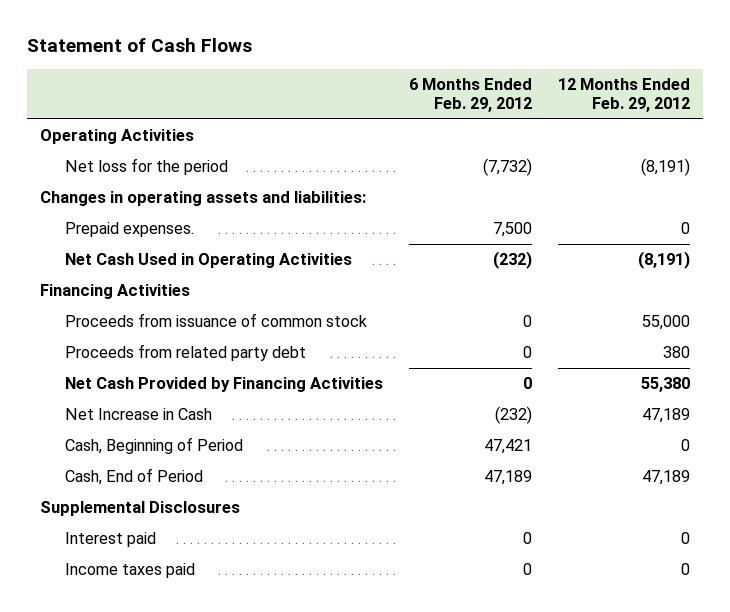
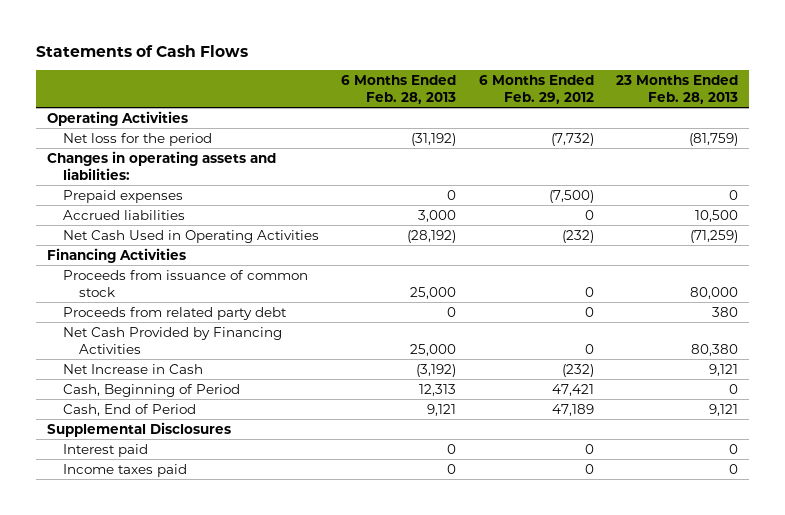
- Statement of Cash Flows
+ Statements of Cash Flows
- | 6 Months Ended Feb. 29, 2012 | 12 Months Ended Feb. 29, 2012
+ | 6 Months Ended Feb. 28, 2013 | 6 Months Ended Feb. 29, 2012 | 23 Months Ended Feb. 28, 2013
- Prepaid expenses. | 7,500 | 0
+ Prepaid expenses | 0 | (7,500) | 0
+ Accrued liabilities | 3,000 | 0 | 10,500

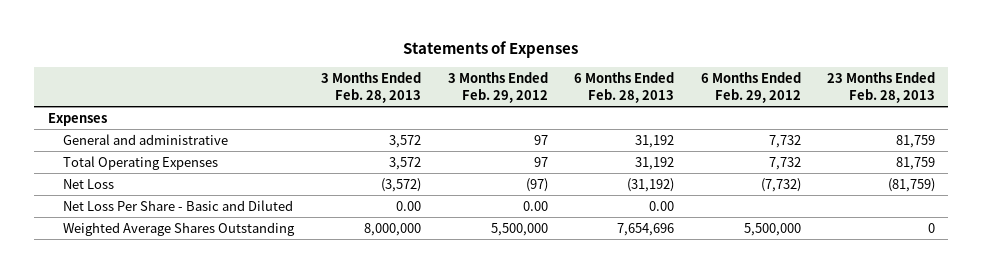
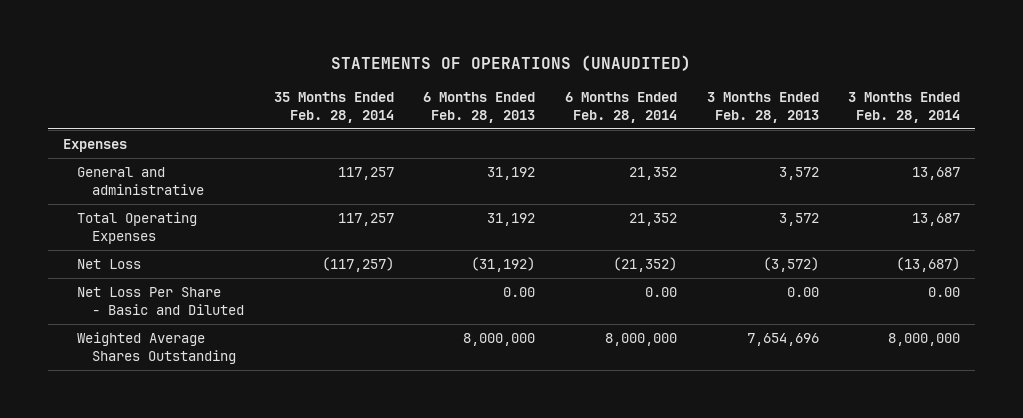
- Statements of Expenses
+ STATEMENTS OF OPERATIONS (UNAUDITED)
- | 3 Months Ended Feb. 28, 2013 | 3 Months Ended Feb. 29, 2012 | 6 Months Ended Feb. 28, 2013 | 6 Months Ended Feb. 29, 2012 | 23 Months Ended Feb. 28, 2013
+ | 35 Months Ended Feb. 28, 2014 | 6 Months Ended Feb. 28, 2013 | 6 Months Ended Feb. 28, 2014 | 3 Months Ended Feb. 28, 2013 | 3 Months Ended Feb. 28, 2014
- Weighted Average Shares Outstanding | 8,000,000 | 5,500,000 | 7,654,696 | 5,500,000 | 0
+ Weighted Average Shares Outstanding | | 8,000,000 | 8,000,000 | 7,654,696 | 8,000,000

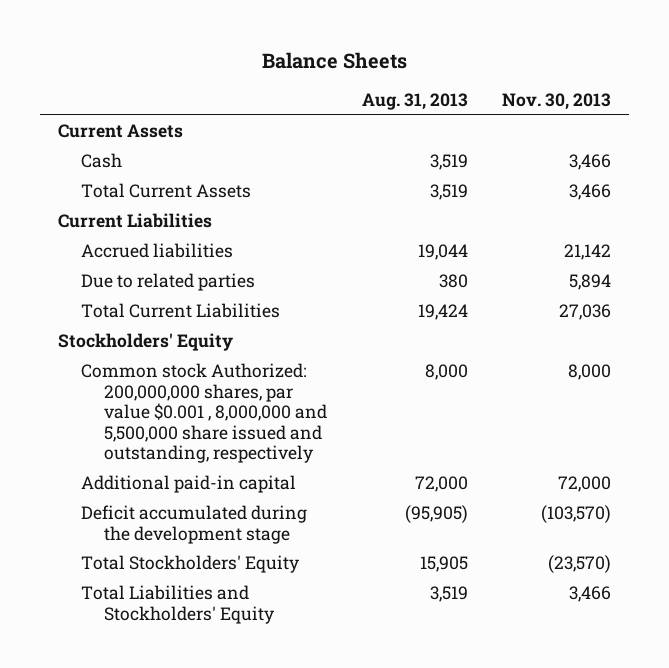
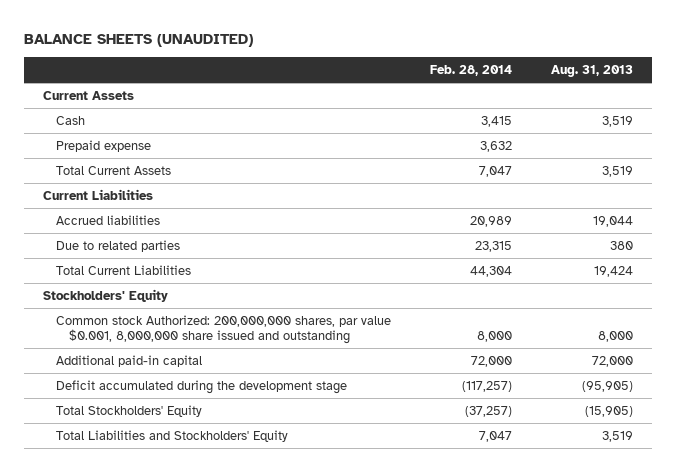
- Balance Sheets
+ BALANCE SHEETS (UNAUDITED)
- | Aug. 31, 2013 | Nov. 30, 2013
+ | Feb. 28, 2014 | Aug. 31, 2013
+ Prepaid expense | 3,632 |
- Common stock Authorized: 200,000,000 shares, par value $0.001 , 8,000,000 and 5,500,000 share issued and outstanding, respectively | 8,000 | 8,000
+ Common stock Authorized: 200,000,000 shares, par value $0.001, 8,000,000 share issued and outstanding | 8,000 | 8,000
- Total Stockholders' Equity | 15,905 | (23,570)
+ Total Stockholders' Equity | (37,257) | (15,905)

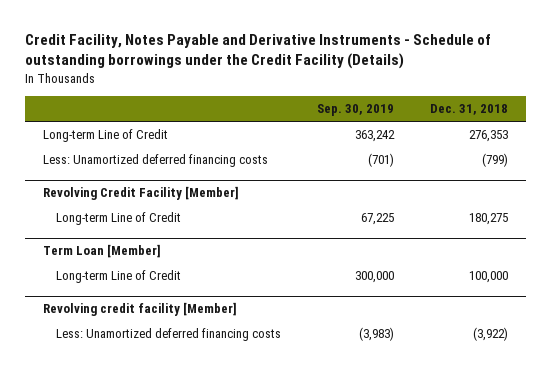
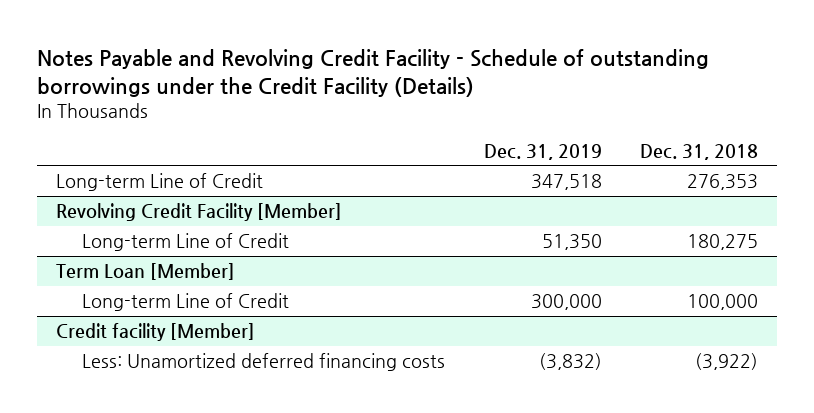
- Credit Facility, Notes Payable and Derivative Instruments - Schedule of outstanding borrowings under the Credit Facility (Details)
+ Notes Payable and Revolving Credit Facility - Schedule of outstanding borrowings under the Credit Facility (Details)
- | Sep. 30, 2019 | Dec. 31, 2018
+ | Dec. 31, 2019 | Dec. 31, 2018
- Less: Unamortized deferred financing costs | (701) | (799)
- Revolving credit facility [Member]
+ Credit facility [Member]

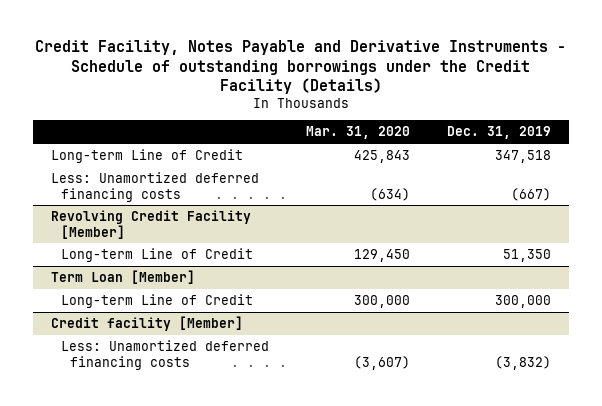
- Notes Payable and Revolving Credit Facility - Schedule of outstanding borrowings under the Credit Facility (Details)
+ Credit Facility, Notes Payable and Derivative Instruments - Schedule of outstanding borrowings under the Credit Facility (Details)
- | Dec. 31, 2019 | Dec. 31, 2018
+ | Mar. 31, 2020 | Dec. 31, 2019
+ Less: Unamortized deferred financing costs | (634) | (667)

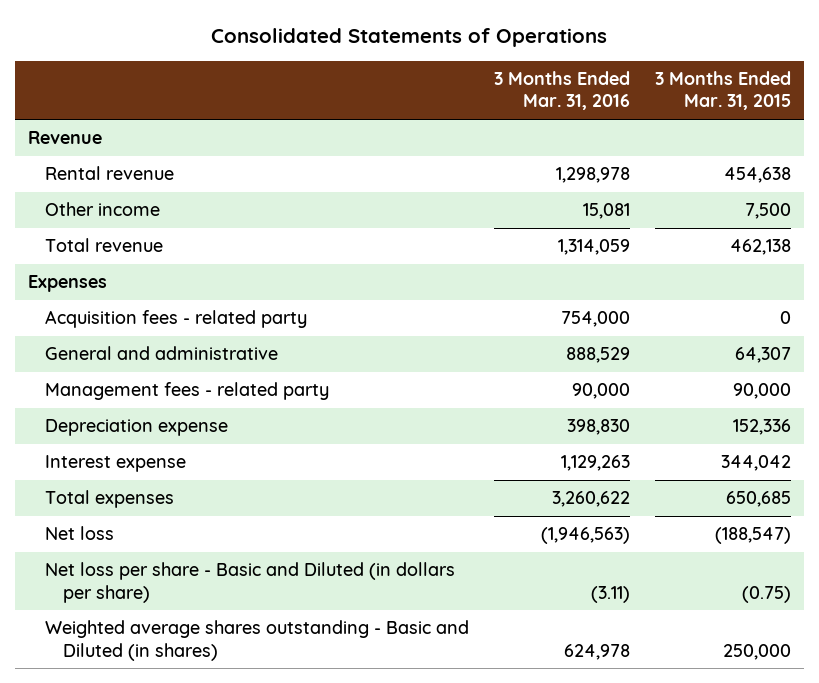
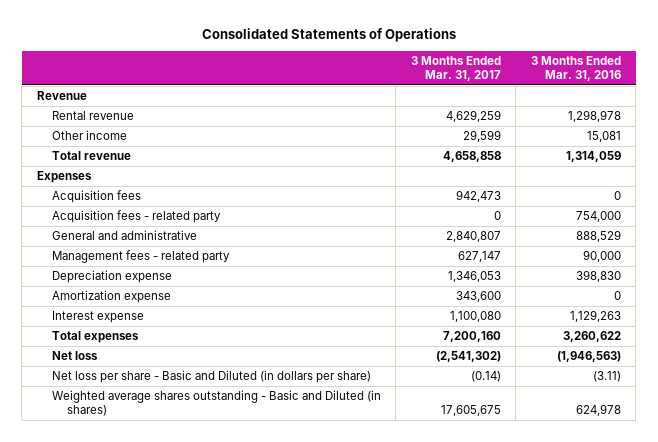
- | 3 Months Ended Mar. 31, 2016 | 3 Months Ended Mar. 31, 2015
+ | 3 Months Ended Mar. 31, 2017 | 3 Months Ended Mar. 31, 2016
+ Acquisition fees | 942,473 | 0
+ Amortization expense | 343,600 | 0

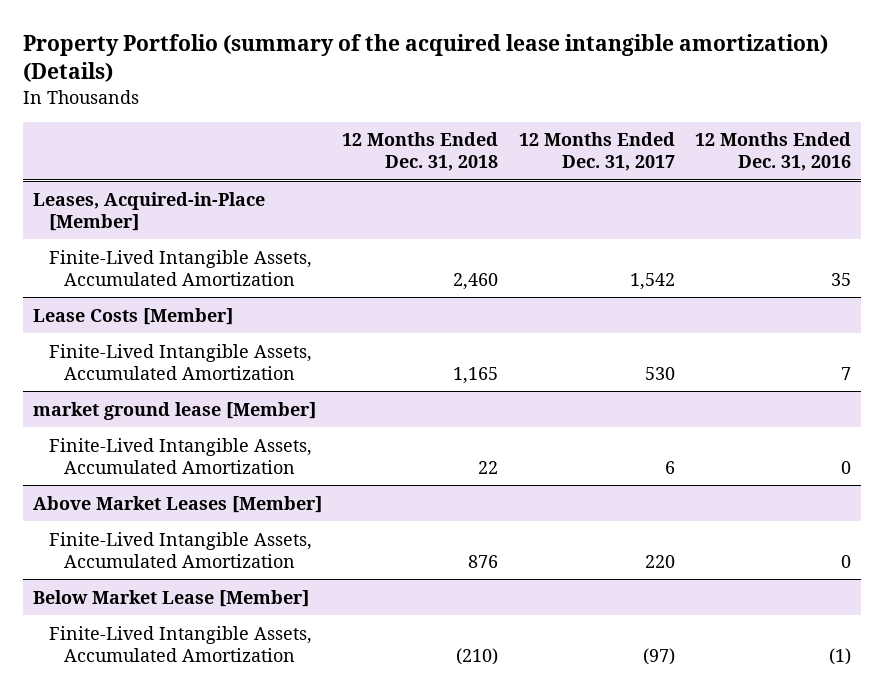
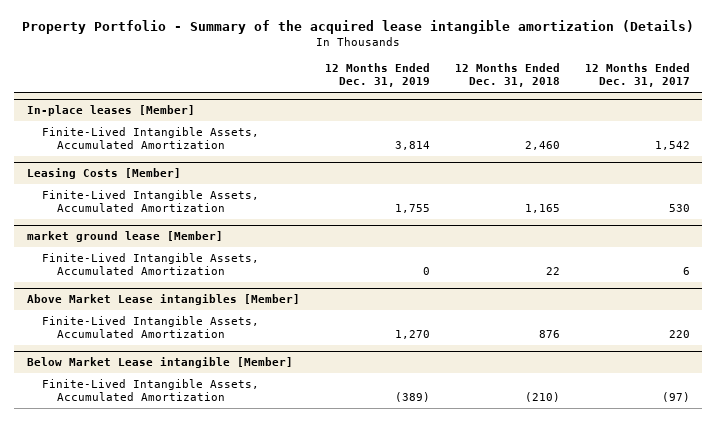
- Property Portfolio (summary of the acquired lease intangible amortization) (Details)
+ Property Portfolio - Summary of the acquired lease intangible amortization (Details)
- | 12 Months Ended Dec. 31, 2018 | 12 Months Ended Dec. 31, 2017 | 12 Months Ended Dec. 31, 2016
+ | 12 Months Ended Dec. 31, 2019 | 12 Months Ended Dec. 31, 2018 | 12 Months Ended Dec. 31, 2017
- Leases, Acquired-in-Place [Member]
+ In-place leases [Member]
- Lease Costs [Member]
+ Leasing Costs [Member]
- Above Market Leases [Member]
+ Above Market Lease intangibles [Member]
- Below Market Lease [Member]
+ Below Market Lease intangible [Member]

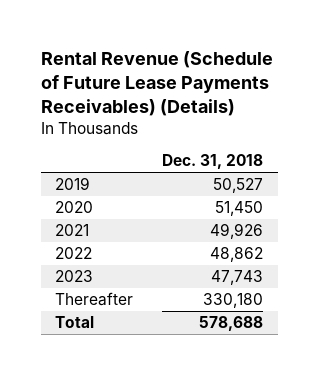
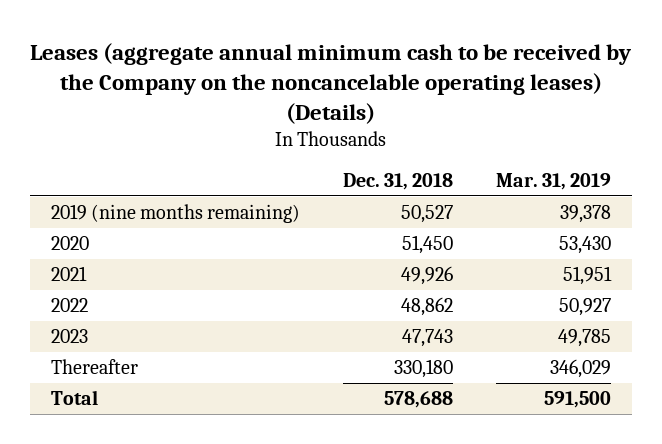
- Rental Revenue (Schedule of Future Lease Payments Receivables) (Details)
+ Leases (aggregate annual minimum cash to be received by the Company on the noncancelable operating leases) (Details)
- | Dec. 31, 2018
+ | Dec. 31, 2018 | Mar. 31, 2019
- 2019 | 50,527
+ 2019 (nine months remaining) | 50,527 | 39,378

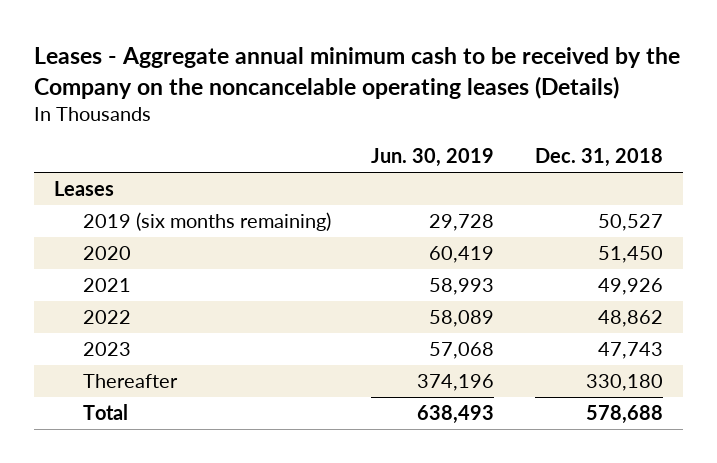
- Leases (aggregate annual minimum cash to be received by the Company on the noncancelable operating leases) (Details)
+ Leases - Aggregate annual minimum cash to be received by the Company on the noncancelable operating leases (Details)
- | Dec. 31, 2018 | Mar. 31, 2019
+ | Jun. 30, 2019 | Dec. 31, 2018
- 2019 (nine months remaining) | 50,527 | 39,378
+ Leases
+ 2019 (six months remaining) | 29,728 | 50,527

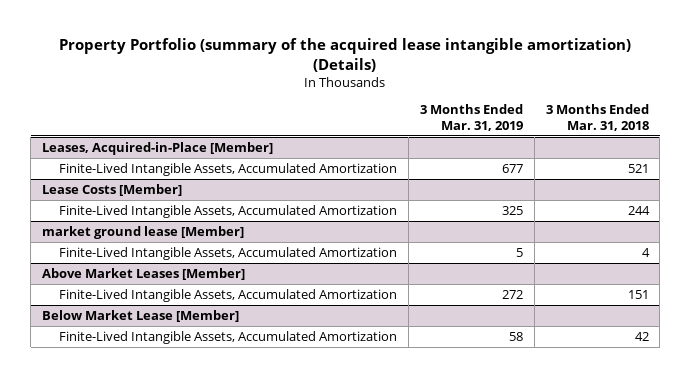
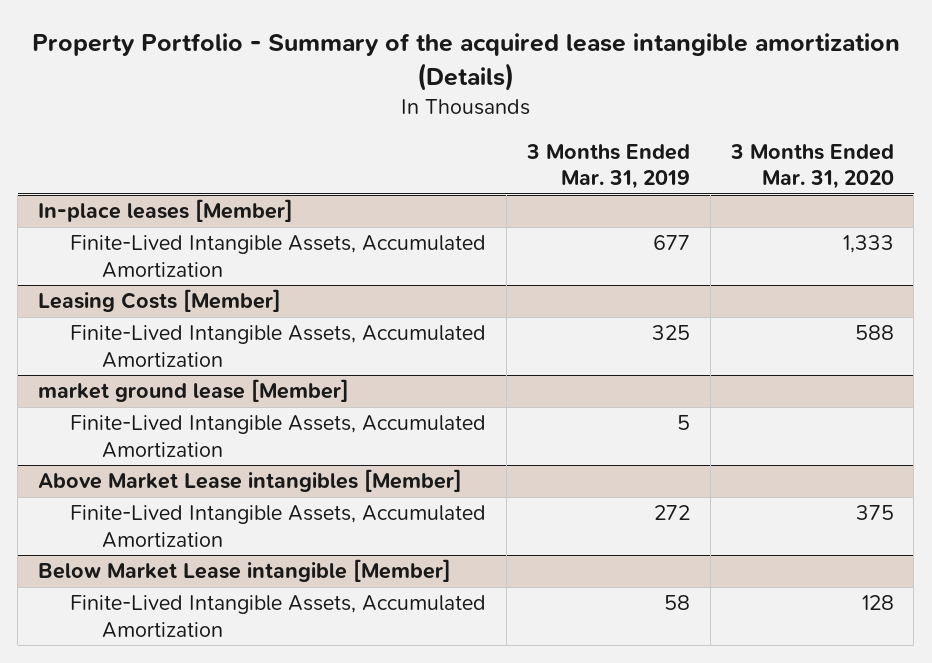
- Property Portfolio (summary of the acquired lease intangible amortization) (Details)
+ Property Portfolio - Summary of the acquired lease intangible amortization (Details)
- | 3 Months Ended Mar. 31, 2019 | 3 Months Ended Mar. 31, 2018
+ | 3 Months Ended Mar. 31, 2019 | 3 Months Ended Mar. 31, 2020
- Leases, Acquired-in-Place [Member]
+ In-place leases [Member]
- Lease Costs [Member]
+ Leasing Costs [Member]
- Above Market Leases [Member]
+ Above Market Lease intangibles [Member]
- Below Market Lease [Member]
+ Below Market Lease intangible [Member]

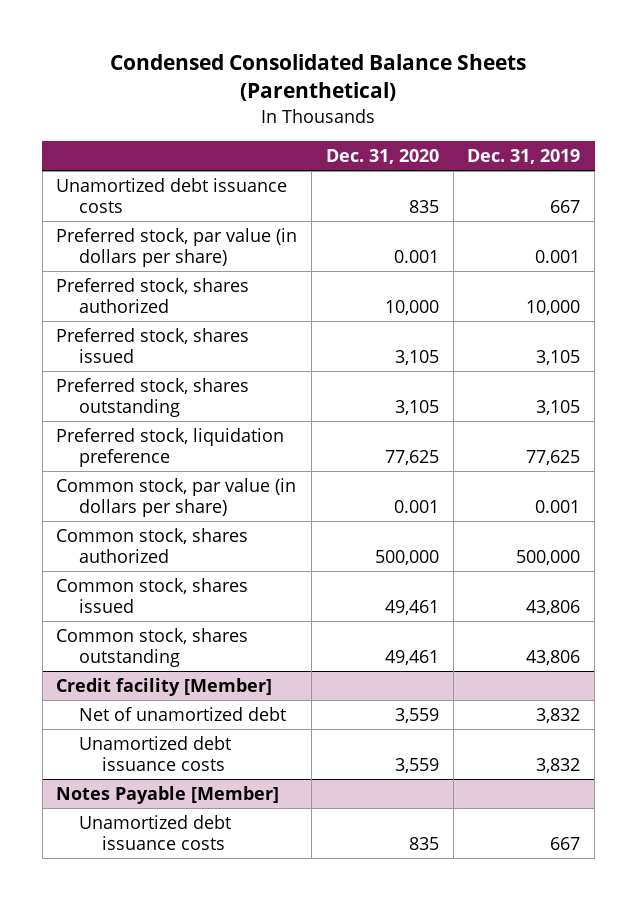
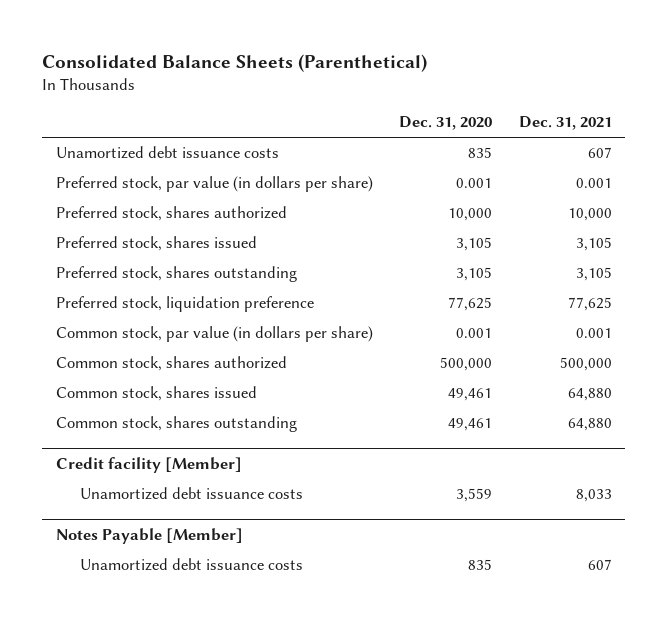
- Condensed Consolidated Balance Sheets (Parenthetical)
+ Consolidated Balance Sheets (Parenthetical)
- | Dec. 31, 2020 | Dec. 31, 2019
+ | Dec. 31, 2020 | Dec. 31, 2021
@ Credit facility [Member]
- Net of unamortized debt | 3,559 | 3,832

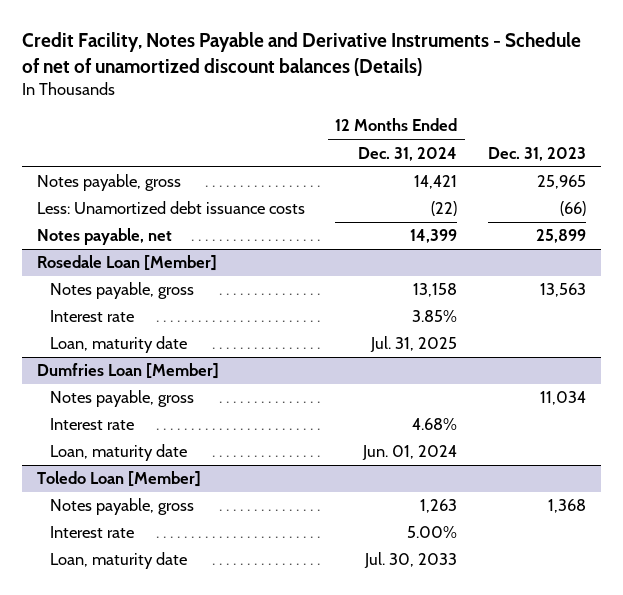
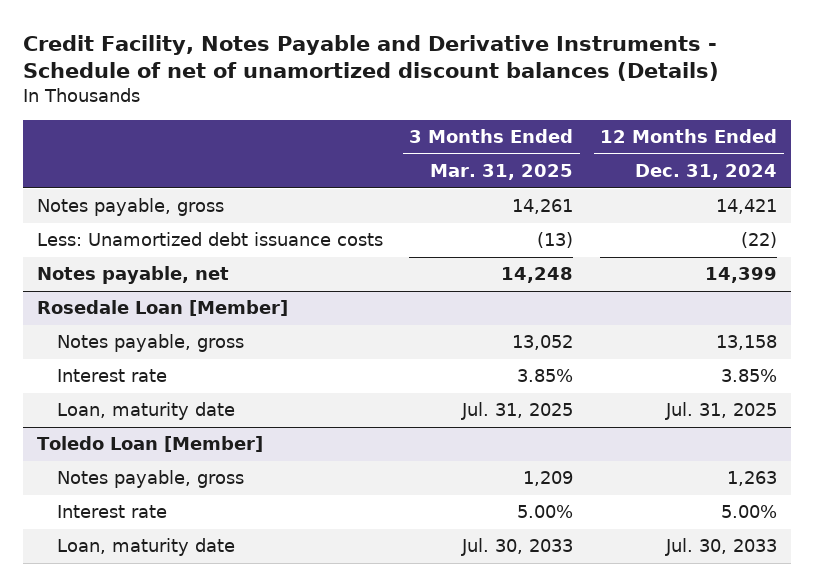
- | 12 Months Ended Dec. 31, 2024 | Dec. 31, 2023
+ | 3 Months Ended Mar. 31, 2025 | 12 Months Ended Dec. 31, 2024
- Dumfries Loan [Member]
- Notes payable, gross | | 11,034
- Interest rate | 4.68% |
- Loan, maturity date | Jun. 01, 2024 |

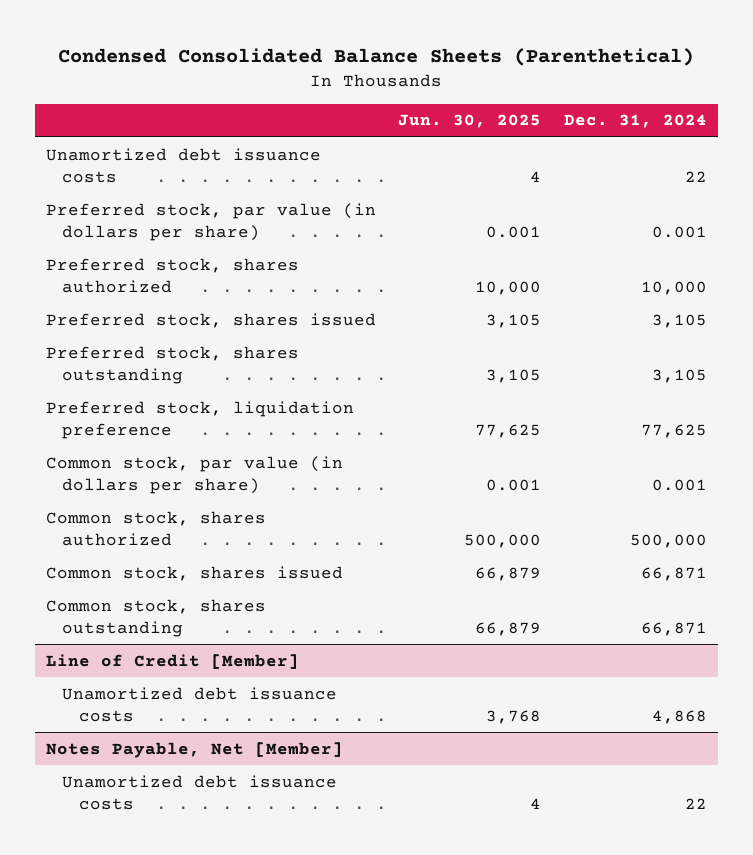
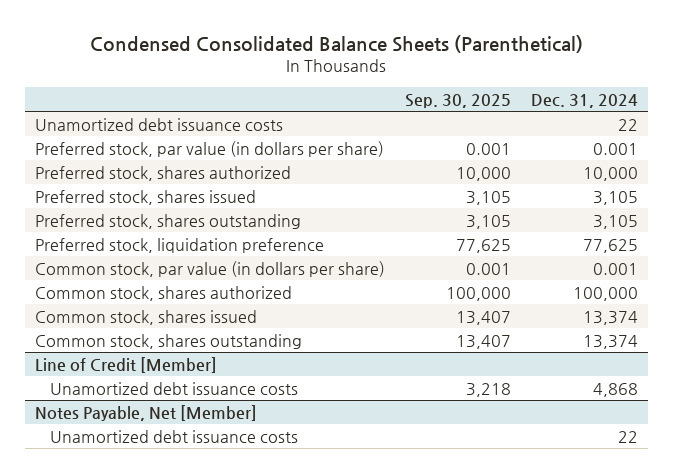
- | Jun. 30, 2025 | Dec. 31, 2024
+ | Sep. 30, 2025 | Dec. 31, 2024
- Common stock, shares authorized | 500,000 | 500,000
- Common stock, shares issued | 66,879 | 66,871
- Common stock, shares outstanding | 66,879 | 66,871
+ Common stock, shares authorized | 100,000 | 100,000
+ Common stock, shares issued | 13,407 | 13,374
+ Common stock, shares outstanding | 13,407 | 13,374

